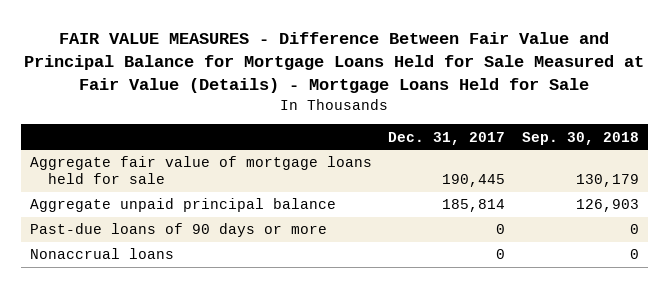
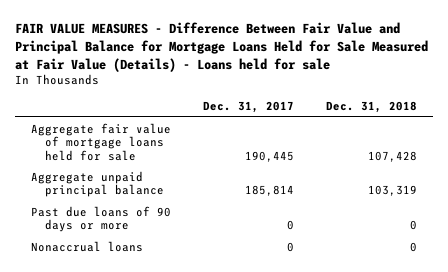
- FAIR VALUE MEASURES - Difference Between Fair Value and Principal Balance for Mortgage Loans Held for Sale Measured at Fair Value (Details) - Mortgage Loans Held for Sale
+ FAIR VALUE MEASURES - Difference Between Fair Value and Principal Balance for Mortgage Loans Held for Sale Measured at Fair Value (Details) - Loans held for sale
- | Dec. 31, 2017 | Sep. 30, 2018
+ | Dec. 31, 2017 | Dec. 31, 2018
- Past-due loans of 90 days or more | 0 | 0
+ Past due loans of 90 days or more | 0 | 0

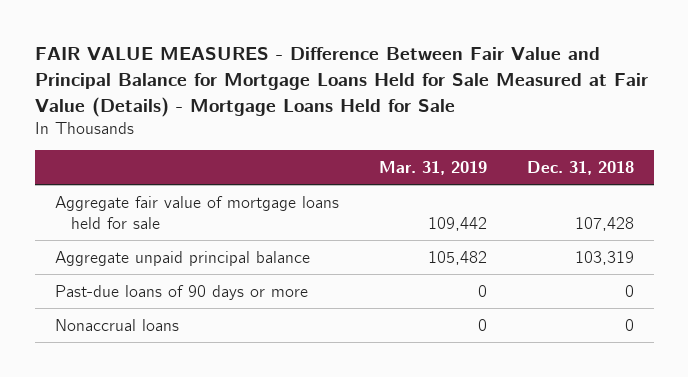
- FAIR VALUE MEASURES - Difference Between Fair Value and Principal Balance for Mortgage Loans Held for Sale Measured at Fair Value (Details) - Loans held for sale
+ FAIR VALUE MEASURES - Difference Between Fair Value and Principal Balance for Mortgage Loans Held for Sale Measured at Fair Value (Details) - Mortgage Loans Held for Sale
- | Dec. 31, 2017 | Dec. 31, 2018
+ | Mar. 31, 2019 | Dec. 31, 2018
- Past due loans of 90 days or more | 0 | 0
+ Past-due loans of 90 days or more | 0 | 0

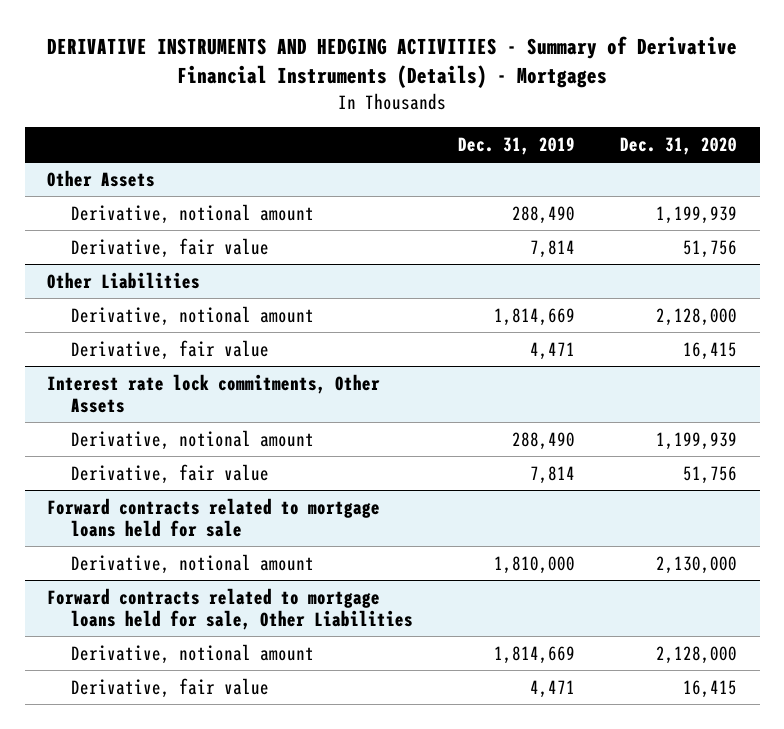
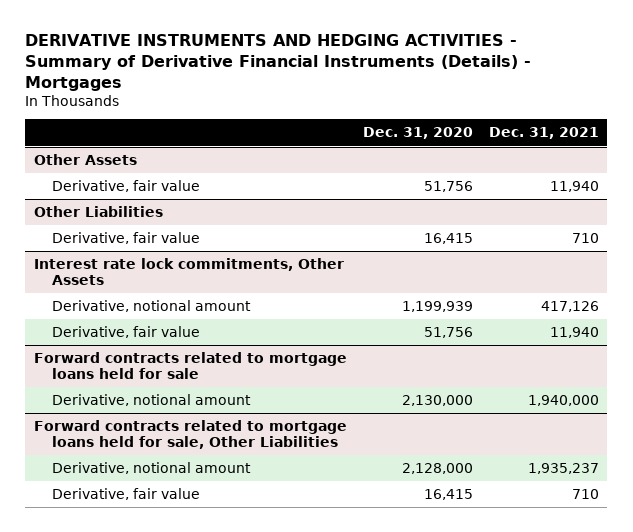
- | Dec. 31, 2019 | Dec. 31, 2020
+ | Dec. 31, 2020 | Dec. 31, 2021
@ Other Assets
- Derivative, notional amount | 288,490 | 1,199,939
@ Other Liabilities
- Derivative, notional amount | 1,814,669 | 2,128,000

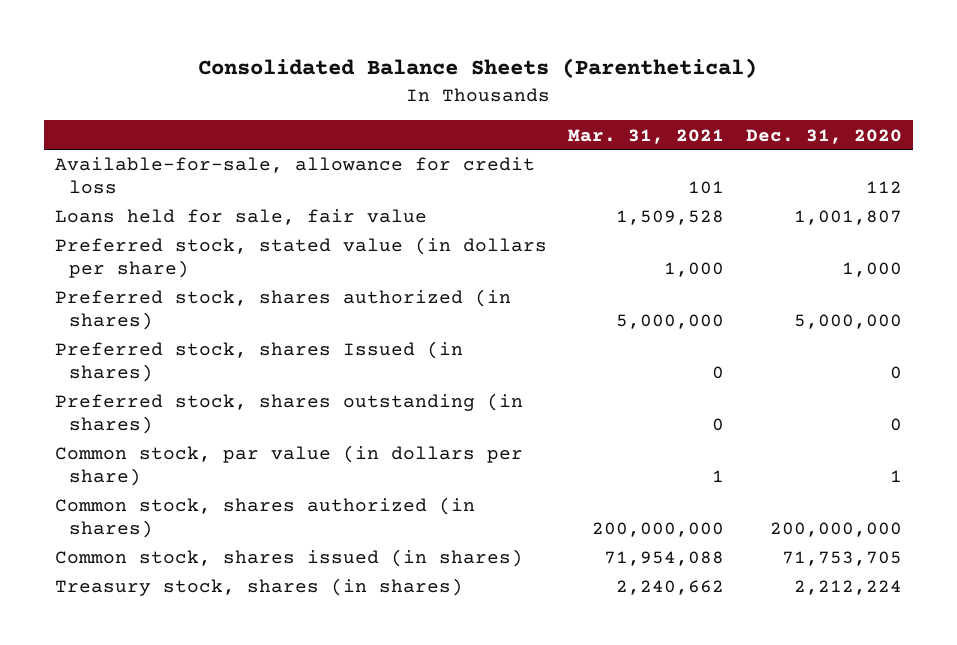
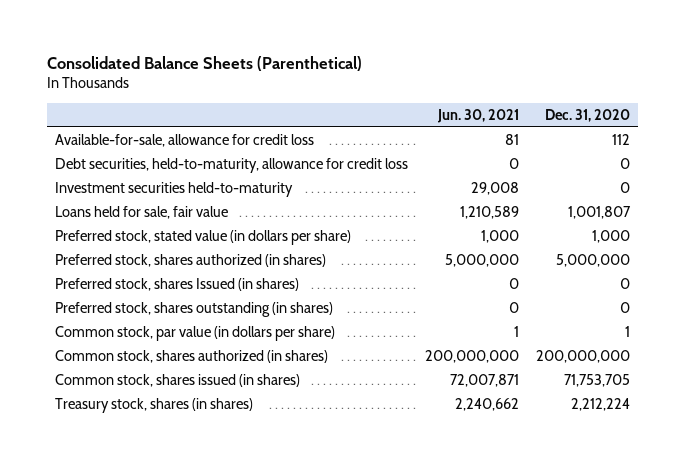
- | Mar. 31, 2021 | Dec. 31, 2020
+ | Jun. 30, 2021 | Dec. 31, 2020
+ Debt securities, held-to-maturity, allowance for credit loss | 0 | 0
+ Investment securities held-to-maturity | 29,008 | 0

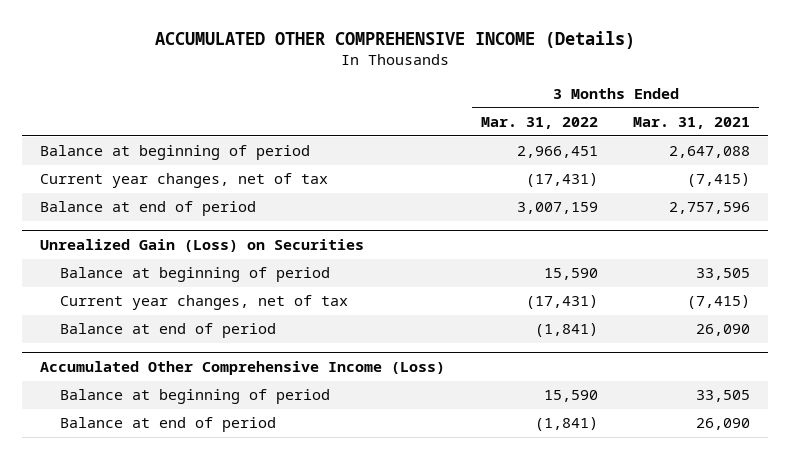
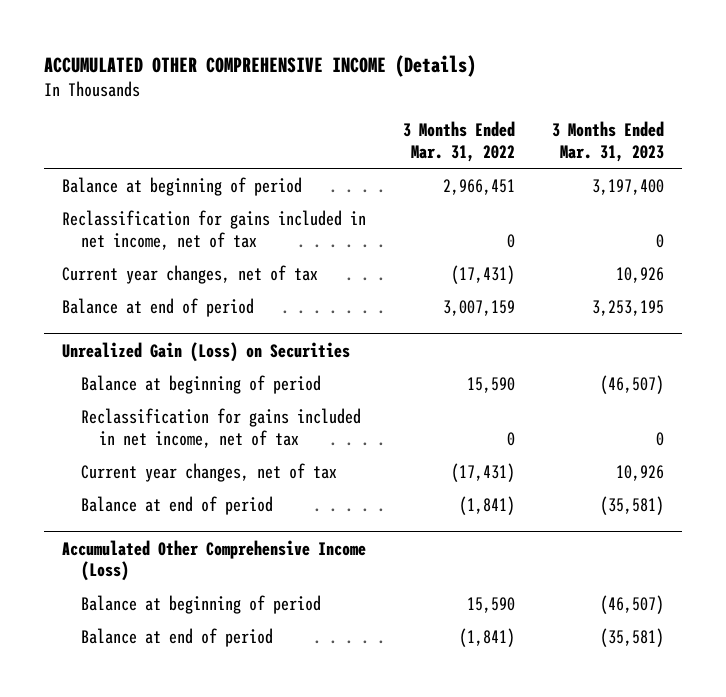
- | 3 Months Ended Mar. 31, 2022 | 3 Months Ended Mar. 31, 2021
+ | 3 Months Ended Mar. 31, 2022 | 3 Months Ended Mar. 31, 2023
+ Reclassification for gains included in net income, net of tax | 0 | 0
@ Unrealized Gain (Loss) on Securities
+ Reclassification for gains included in net income, net of tax | 0 | 0

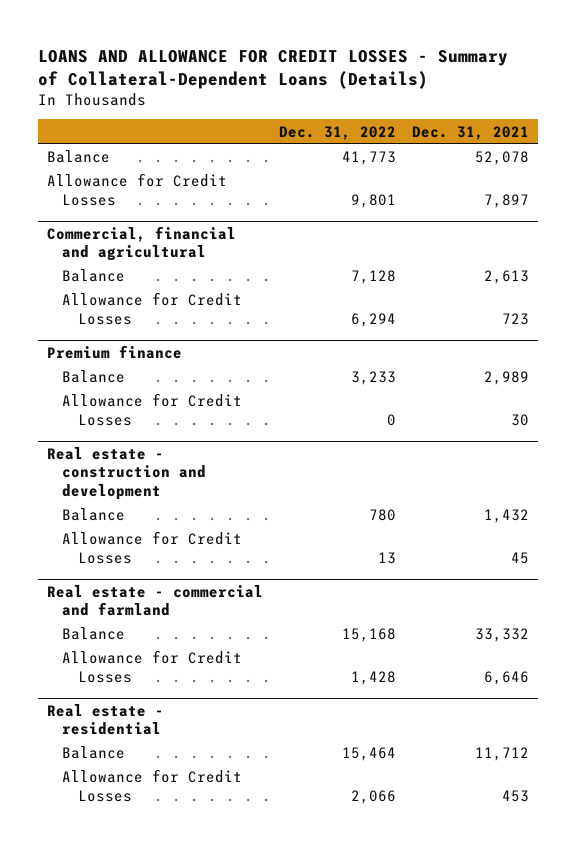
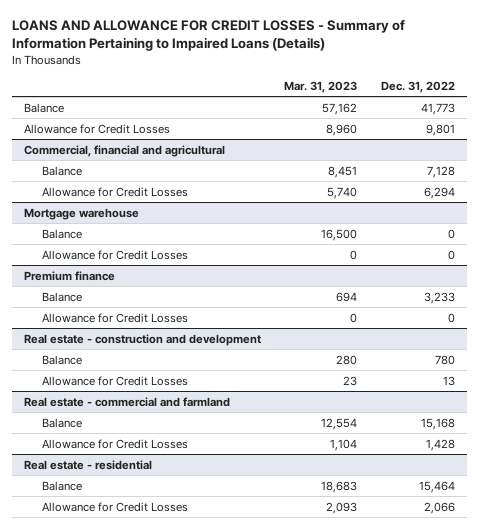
- LOANS AND ALLOWANCE FOR CREDIT LOSSES - Summary of Collateral-Dependent Loans (Details)
+ LOANS AND ALLOWANCE FOR CREDIT LOSSES - Summary of Information Pertaining to Impaired Loans (Details)
- | Dec. 31, 2022 | Dec. 31, 2021
+ | Mar. 31, 2023 | Dec. 31, 2022
+ Mortgage warehouse
+ Balance | 16,500 | 0
+ Allowance for Credit Losses | 0 | 0

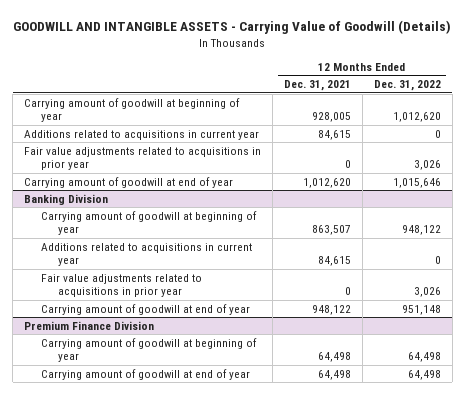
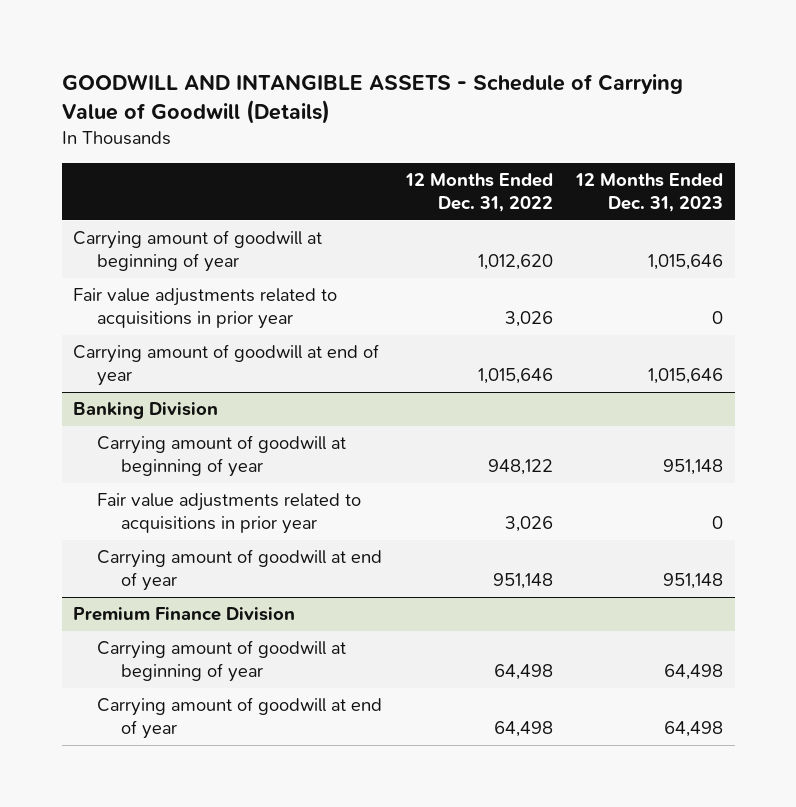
- GOODWILL AND INTANGIBLE ASSETS - Carrying Value of Goodwill (Details)
+ GOODWILL AND INTANGIBLE ASSETS - Schedule of Carrying Value of Goodwill (Details)
- | 12 Months Ended Dec. 31, 2021 | 12 Months Ended Dec. 31, 2022
+ | 12 Months Ended Dec. 31, 2022 | 12 Months Ended Dec. 31, 2023
- Additions related to acquisitions in current year | 84,615 | 0
@ Banking Division
- Additions related to acquisitions in current year | 84,615 | 0

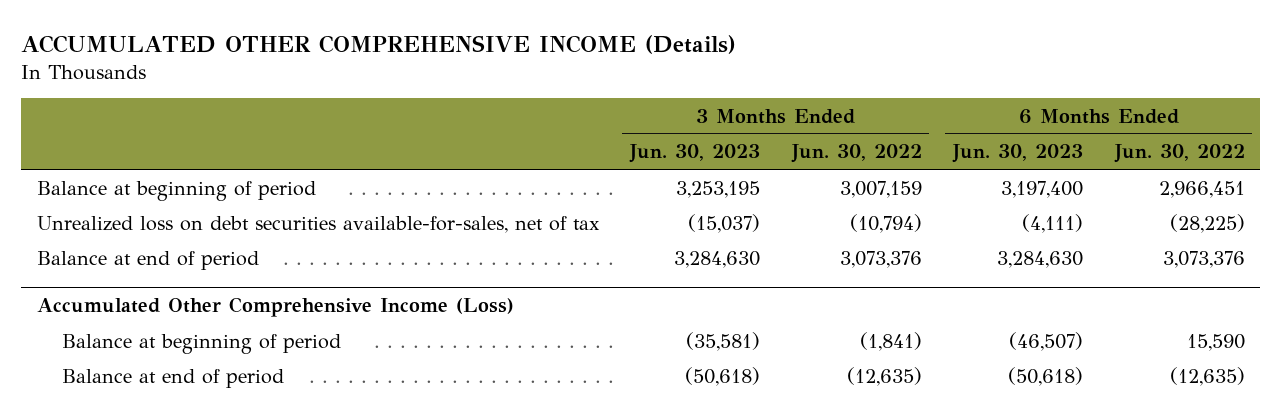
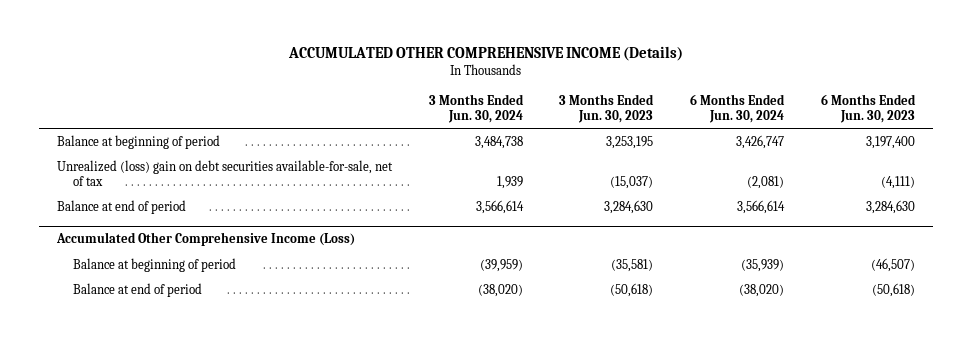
- | 3 Months Ended Jun. 30, 2023 | 3 Months Ended Jun. 30, 2022 | 6 Months Ended Jun. 30, 2023 | 6 Months Ended Jun. 30, 2022
+ | 3 Months Ended Jun. 30, 2024 | 3 Months Ended Jun. 30, 2023 | 6 Months Ended Jun. 30, 2024 | 6 Months Ended Jun. 30, 2023
- Unrealized loss on debt securities available-for-sales, net of tax | (15,037) | (10,794) | (4,111) | (28,225)
+ Unrealized (loss) gain on debt securities available-for-sale, net of tax | 1,939 | (15,037) | (2,081) | (4,111)

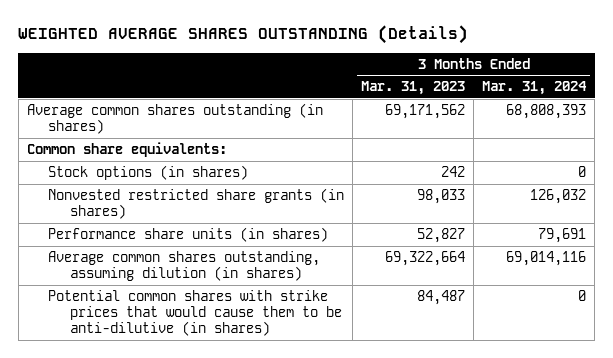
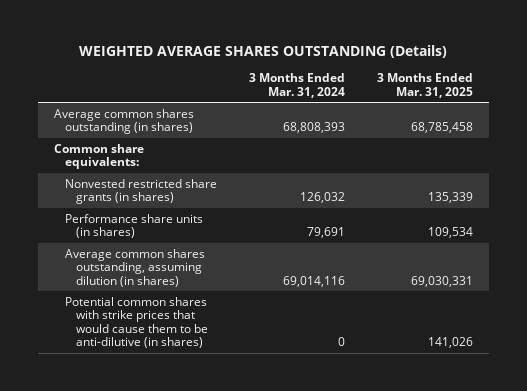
- | 3 Months Ended Mar. 31, 2023 | 3 Months Ended Mar. 31, 2024
+ | 3 Months Ended Mar. 31, 2024 | 3 Months Ended Mar. 31, 2025
- Stock options (in shares) | 242 | 0

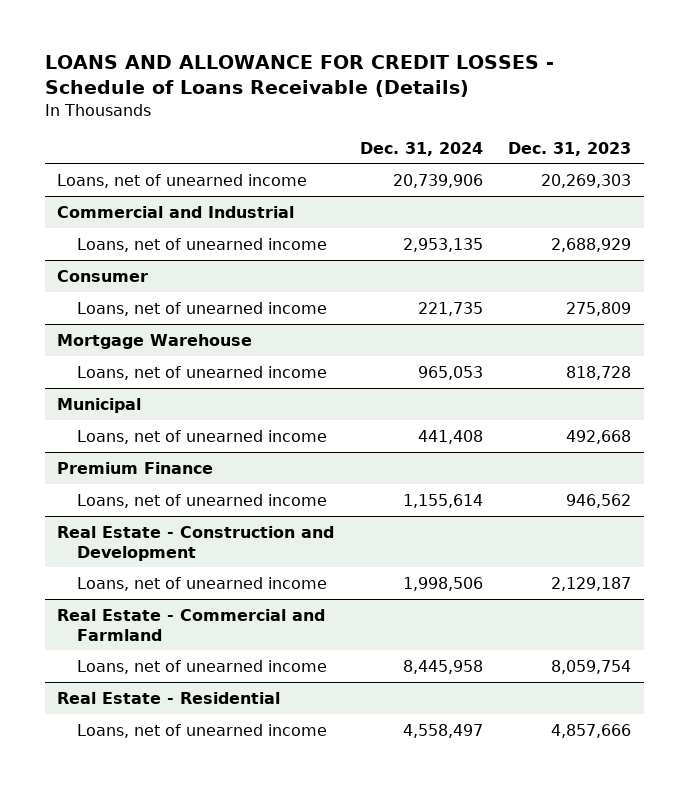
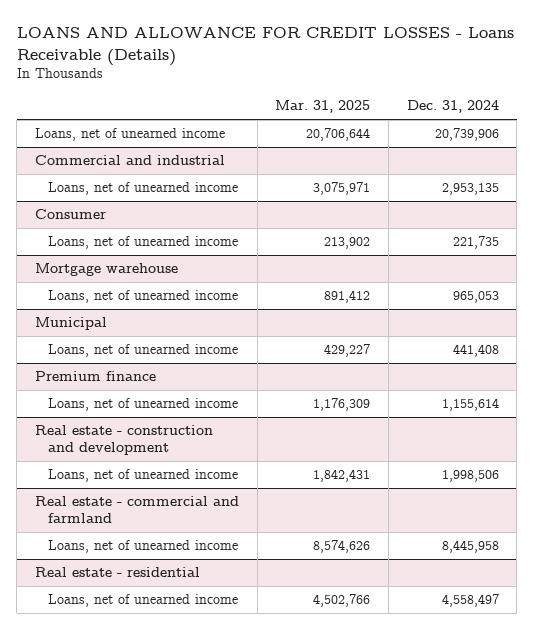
- LOANS AND ALLOWANCE FOR CREDIT LOSSES - Schedule of Loans Receivable (Details)
+ LOANS AND ALLOWANCE FOR CREDIT LOSSES - Loans Receivable (Details)
- | Dec. 31, 2024 | Dec. 31, 2023
+ | Mar. 31, 2025 | Dec. 31, 2024
- Commercial and Industrial
+ Commercial and industrial
- Mortgage Warehouse
+ Mortgage warehouse
- Premium Finance
+ Premium finance
- Real Estate - Construction and Development
+ Real estate - construction and development
- Real Estate - Commercial and Farmland
+ Real estate - commercial and farmland
- Real Estate - Residential
+ Real estate - residential

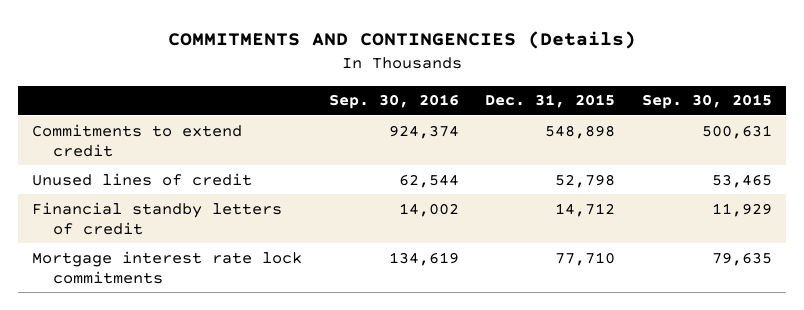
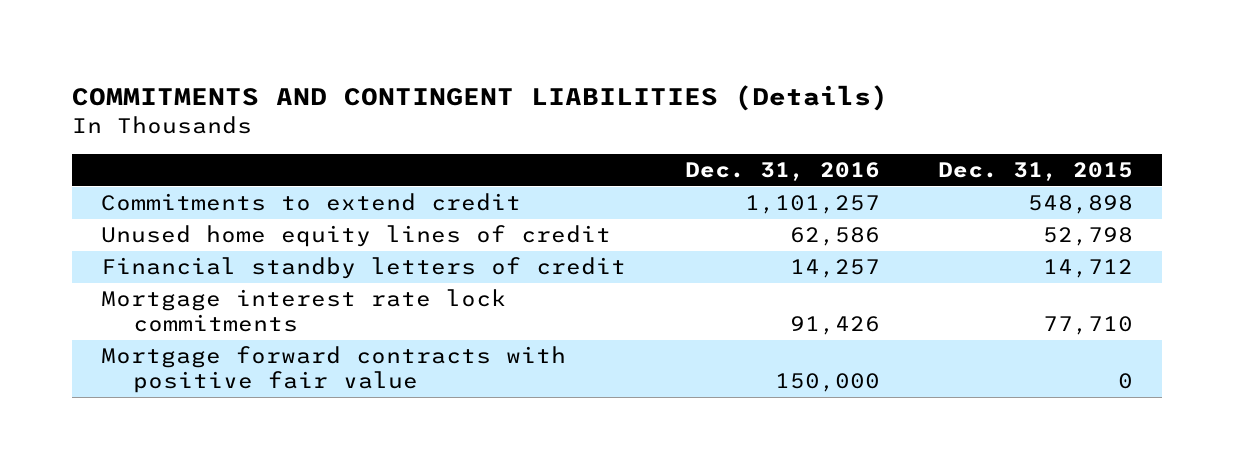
- COMMITMENTS AND CONTINGENCIES (Details)
+ COMMITMENTS AND CONTINGENT LIABILITIES (Details)
- | Sep. 30, 2016 | Dec. 31, 2015 | Sep. 30, 2015
+ | Dec. 31, 2016 | Dec. 31, 2015
- Unused lines of credit | 62,544 | 52,798 | 53,465
+ Unused home equity lines of credit | 62,586 | 52,798
+ Mortgage forward contracts with positive fair value | 150,000 | 0

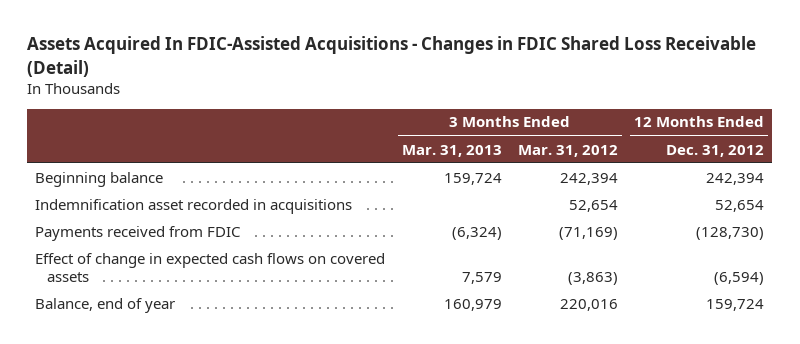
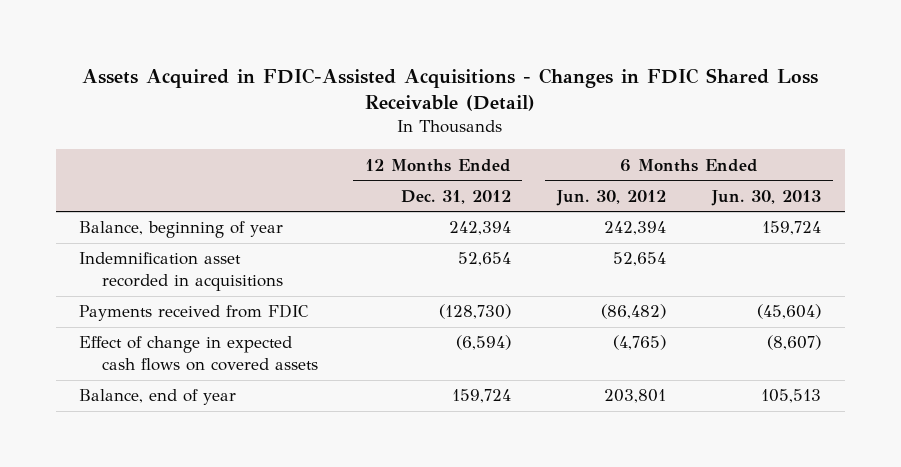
- Assets Acquired In FDIC-Assisted Acquisitions - Changes in FDIC Shared Loss Receivable (Detail)
+ Assets Acquired in FDIC-Assisted Acquisitions - Changes in FDIC Shared Loss Receivable (Detail)
- | 3 Months Ended Mar. 31, 2013 | 3 Months Ended Mar. 31, 2012 | 12 Months Ended Dec. 31, 2012
+ | 12 Months Ended Dec. 31, 2012 | 6 Months Ended Jun. 30, 2012 | 6 Months Ended Jun. 30, 2013
- Beginning balance | 159,724 | 242,394 | 242,394
+ Balance, beginning of year | 242,394 | 242,394 | 159,724

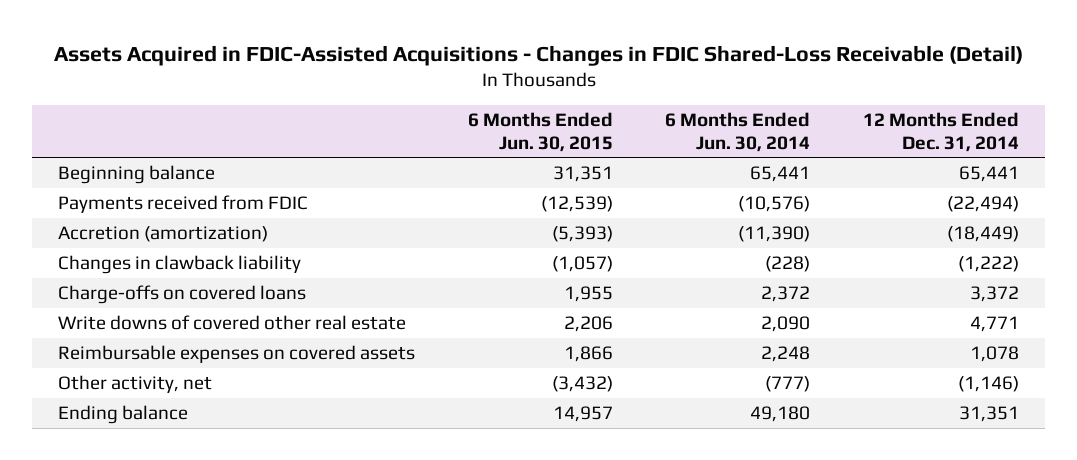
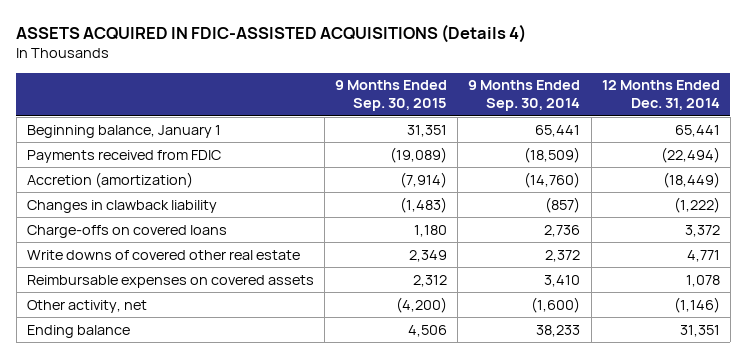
- Assets Acquired in FDIC-Assisted Acquisitions - Changes in FDIC Shared-Loss Receivable (Detail)
+ ASSETS ACQUIRED IN FDIC-ASSISTED ACQUISITIONS (Details 4)
- | 6 Months Ended Jun. 30, 2015 | 6 Months Ended Jun. 30, 2014 | 12 Months Ended Dec. 31, 2014
+ | 9 Months Ended Sep. 30, 2015 | 9 Months Ended Sep. 30, 2014 | 12 Months Ended Dec. 31, 2014
- Beginning balance | 31,351 | 65,441 | 65,441
+ Beginning balance, January 1 | 31,351 | 65,441 | 65,441

